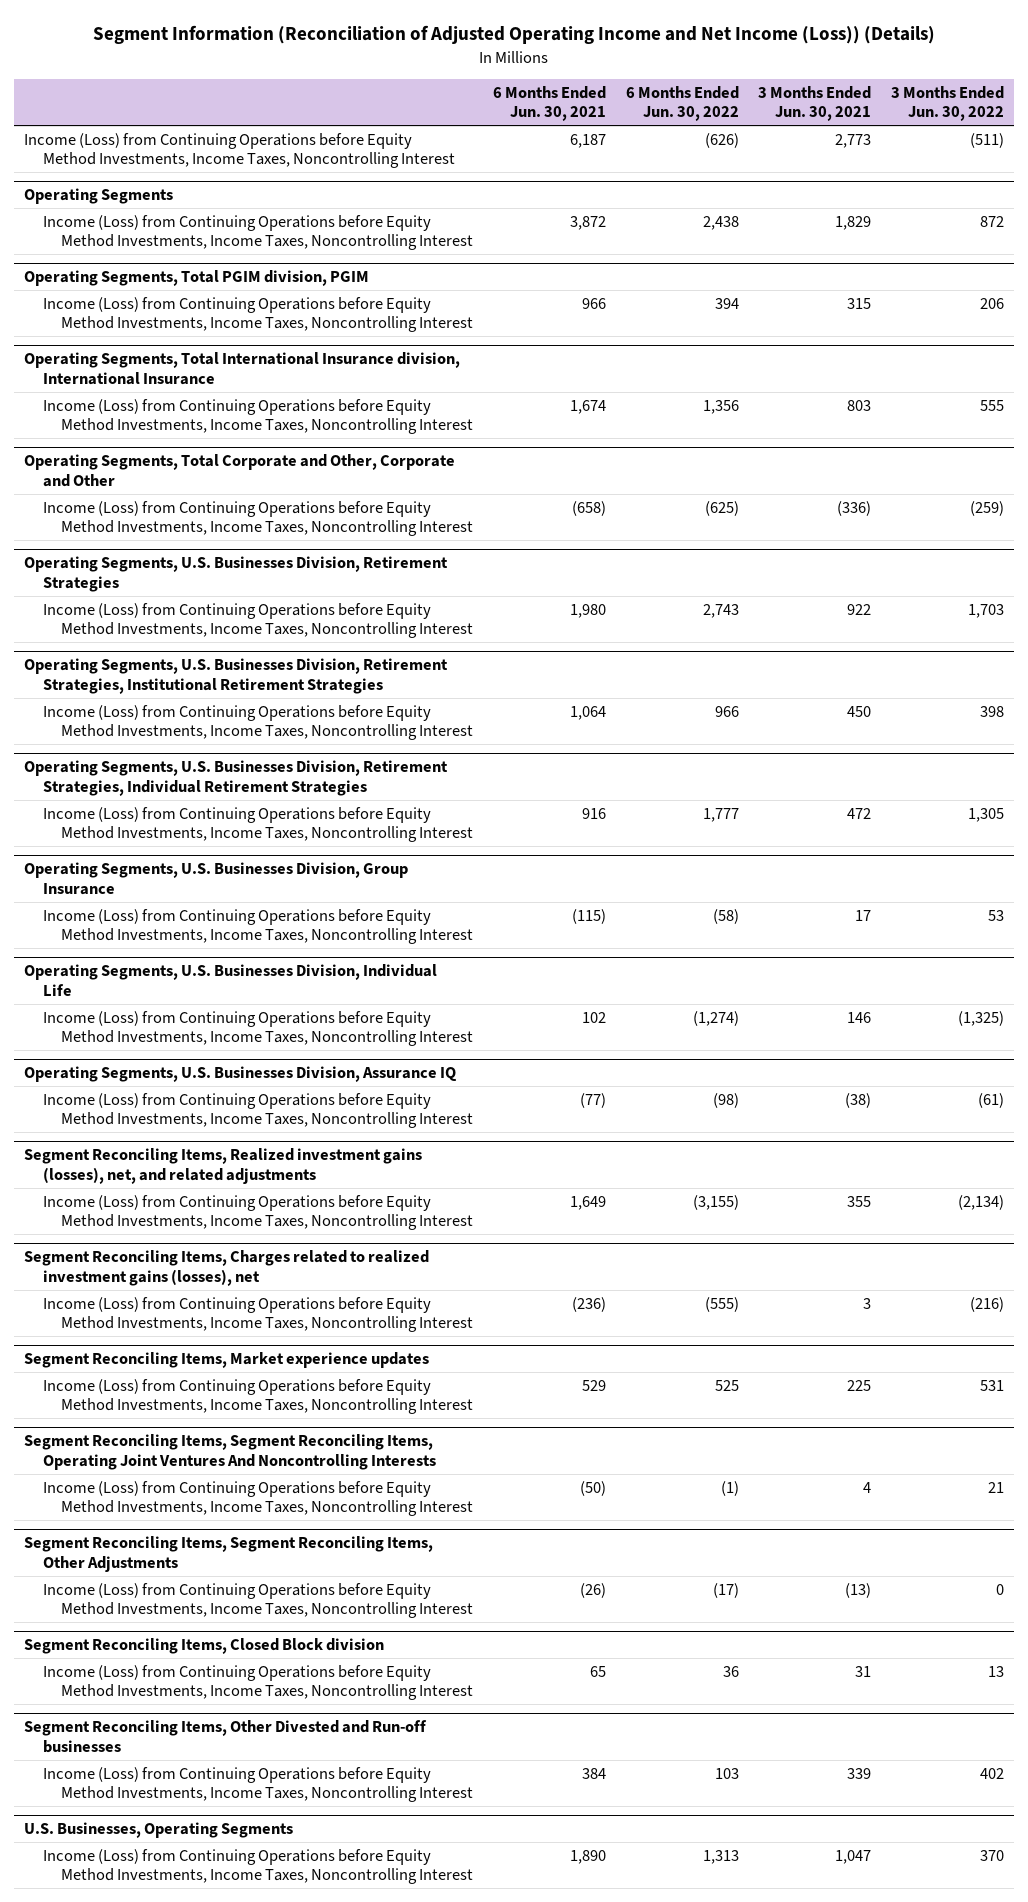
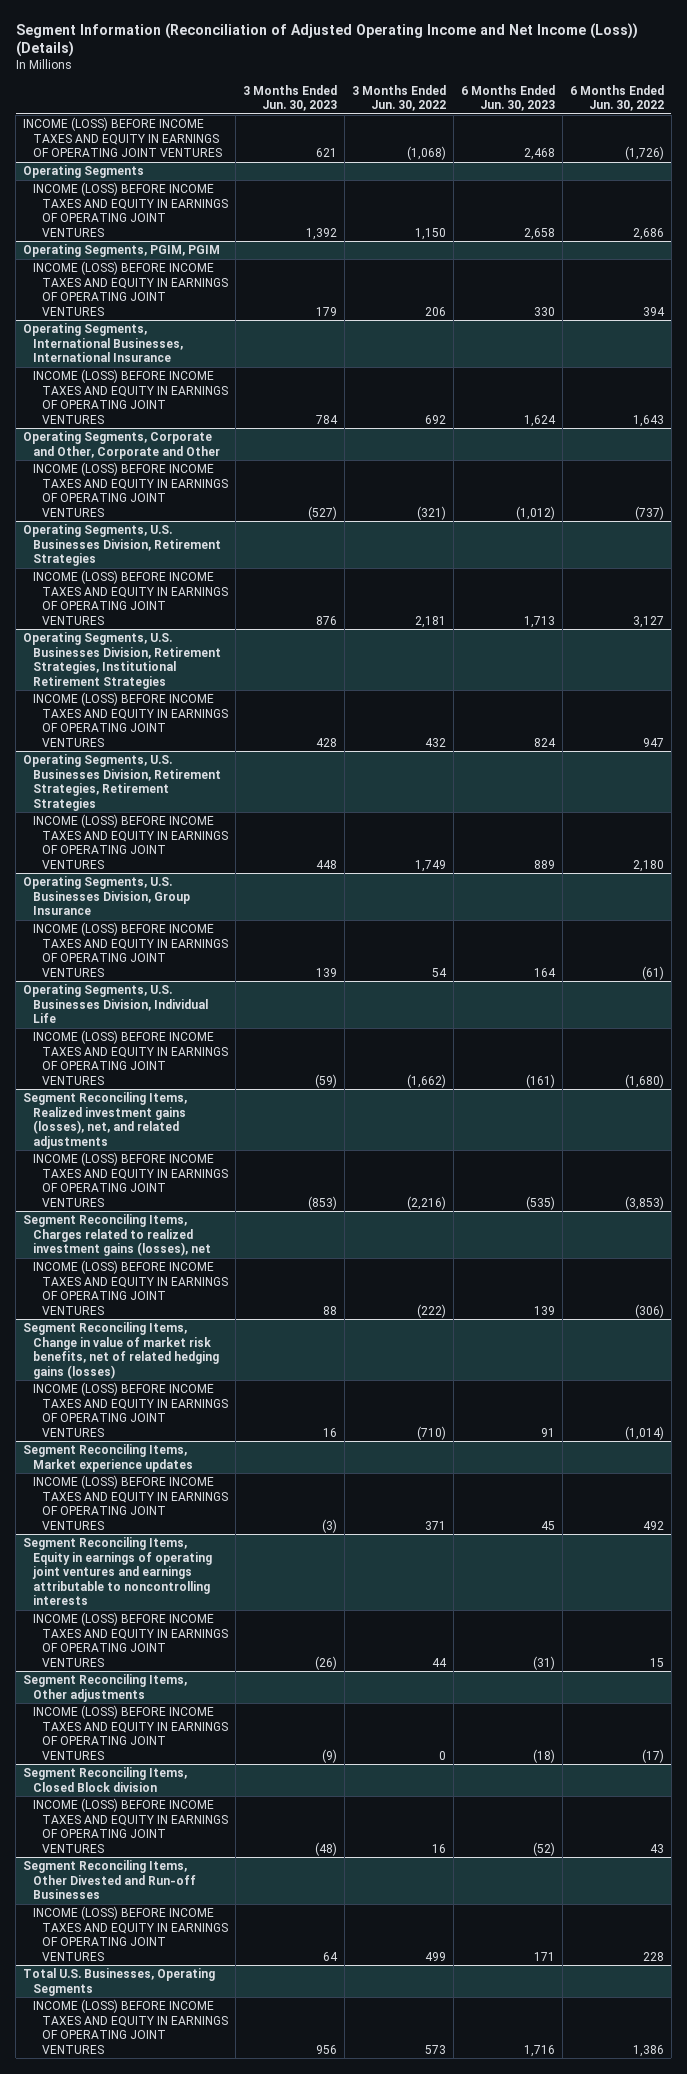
- | 6 Months Ended Jun. 30, 2021 | 6 Months Ended Jun. 30, 2022 | 3 Months Ended Jun. 30, 2021 | 3 Months Ended Jun. 30, 2022
+ | 3 Months Ended Jun. 30, 2023 | 3 Months Ended Jun. 30, 2022 | 6 Months Ended Jun. 30, 2023 | 6 Months Ended Jun. 30, 2022
- Income (Loss) from Continuing Operations before Equity Method Investments, Income Taxes, Noncontrolling Interest | 6,187 | (626) | 2,773 | (511)
+ INCOME (LOSS) BEFORE INCOME TAXES AND EQUITY IN EARNINGS OF OPERATING JOINT VENTURES | 621 | (1,068) | 2,468 | (1,726)
@ Operating Segments
- Income (Loss) from Continuing Operations before Equity Method Investments, Income Taxes, Noncontrolling Interest | 3,872 | 2,438 | 1,829 | 872
- Operating Segments, Total PGIM division, PGIM
- Income (Loss) from Continuing Operations before Equity Method Investments, Income Taxes, Noncontrolling Interest | 966 | 394 | 315 | 206
- Operating Segments, Total International Insurance division, International Insurance
- Income (Loss) from Continuing Operations before Equity Method Investments, Income Taxes, Noncontrolling Interest | 1,674 | 1,356 | 803 | 555
- Operating Segments, Total Corporate and Other, Corporate and Other
- Income (Loss) from Continuing Operations before Equity Method Investments, Income Taxes, Noncontrolling Interest | (658) | (625) | (336) | (259)
@ Operating Segments
+ INCOME (LOSS) BEFORE INCOME TAXES AND EQUITY IN EARNINGS OF OPERATING JOINT VENTURES | 1,392 | 1,150 | 2,658 | 2,686
+ Operating Segments, PGIM, PGIM
+ INCOME (LOSS) BEFORE INCOME TAXES AND EQUITY IN EARNINGS OF OPERATING JOINT VENTURES | 179 | 206 | 330 | 394
+ Operating Segments, International Businesses, International Insurance
+ INCOME (LOSS) BEFORE INCOME TAXES AND EQUITY IN EARNINGS OF OPERATING JOINT VENTURES | 784 | 692 | 1,624 | 1,643
+ Operating Segments, Corporate and Other, Corporate and Other
+ INCOME (LOSS) BEFORE INCOME TAXES AND EQUITY IN EARNINGS OF OPERATING JOINT VENTURES | (527) | (321) | (1,012) | (737)
@ Operating Segments, U.S. Businesses Division, Retirement Strategies
- Income (Loss) from Continuing Operations before Equity Method Investments, Income Taxes, Noncontrolling Interest | 1,980 | 2,743 | 922 | 1,703
+ INCOME (LOSS) BEFORE INCOME TAXES AND EQUITY IN EARNINGS OF OPERATING JOINT VENTURES | 876 | 2,181 | 1,713 | 3,127
@ Operating Segments, U.S. Businesses Division, Retirement Strategies, Institutional Retirement Strategies
- Income (Loss) from Continuing Operations before Equity Method Investments, Income Taxes, Noncontrolling Interest | 1,064 | 966 | 450 | 398
- Operating Segments, U.S. Businesses Division, Retirement Strategies, Individual Retirement Strategies
- Income (Loss) from Continuing Operations before Equity Method Investments, Income Taxes, Noncontrolling Interest | 916 | 1,777 | 472 | 1,305
@ Operating Segments, U.S. Businesses Division, Retirement Strategies, Institutional Retirement Strategies
+ INCOME (LOSS) BEFORE INCOME TAXES AND EQUITY IN EARNINGS OF OPERATING JOINT VENTURES | 428 | 432 | 824 | 947
+ Operating Segments, U.S. Businesses Division, Retirement Strategies, Retirement Strategies
+ INCOME (LOSS) BEFORE INCOME TAXES AND EQUITY IN EARNINGS OF OPERATING JOINT VENTURES | 448 | 1,749 | 889 | 2,180
@ Operating Segments, U.S. Businesses Division, Group Insurance
- Income (Loss) from Continuing Operations before Equity Method Investments, Income Taxes, Noncontrolling Interest | (115) | (58) | 17 | 53
+ INCOME (LOSS) BEFORE INCOME TAXES AND EQUITY IN EARNINGS OF OPERATING JOINT VENTURES | 139 | 54 | 164 | (61)
@ Operating Segments, U.S. Businesses Division, Individual Life
- Income (Loss) from Continuing Operations before Equity Method Investments, Income Taxes, Noncontrolling Interest | 102 | (1,274) | 146 | (1,325)
- Operating Segments, U.S. Businesses Division, Assurance IQ
- Income (Loss) from Continuing Operations before Equity Method Investments, Income Taxes, Noncontrolling Interest | (77) | (98) | (38) | (61)
@ Operating Segments, U.S. Businesses Division, Individual Life
+ INCOME (LOSS) BEFORE INCOME TAXES AND EQUITY IN EARNINGS OF OPERATING JOINT VENTURES | (59) | (1,662) | (161) | (1,680)
@ Segment Reconciling Items, Realized investment gains (losses), net, and related adjustments
- Income (Loss) from Continuing Operations before Equity Method Investments, Income Taxes, Noncontrolling Interest | 1,649 | (3,155) | 355 | (2,134)
+ INCOME (LOSS) BEFORE INCOME TAXES AND EQUITY IN EARNINGS OF OPERATING JOINT VENTURES | (853) | (2,216) | (535) | (3,853)
@ Segment Reconciling Items, Charges related to realized investment gains (losses), net
- Income (Loss) from Continuing Operations before Equity Method Investments, Income Taxes, Noncontrolling Interest | (236) | (555) | 3 | (216)
+ INCOME (LOSS) BEFORE INCOME TAXES AND EQUITY IN EARNINGS OF OPERATING JOINT VENTURES | 88 | (222) | 139 | (306)
+ Segment Reconciling Items, Change in value of market risk benefits, net of related hedging gains (losses)
+ INCOME (LOSS) BEFORE INCOME TAXES AND EQUITY IN EARNINGS OF OPERATING JOINT VENTURES | 16 | (710) | 91 | (1,014)
@ Segment Reconciling Items, Market experience updates
- Income (Loss) from Continuing Operations before Equity Method Investments, Income Taxes, Noncontrolling Interest | 529 | 525 | 225 | 531
- Segment Reconciling Items, Segment Reconciling Items, Operating Joint Ventures And Noncontrolling Interests
- Income (Loss) from Continuing Operations before Equity Method Investments, Income Taxes, Noncontrolling Interest | (50) | (1) | 4 | 21
- Segment Reconciling Items, Segment Reconciling Items, Other Adjustments
- Income (Loss) from Continuing Operations before Equity Method Investments, Income Taxes, Noncontrolling Interest | (26) | (17) | (13) | 0
@ Segment Reconciling Items, Market experience updates
+ INCOME (LOSS) BEFORE INCOME TAXES AND EQUITY IN EARNINGS OF OPERATING JOINT VENTURES | (3) | 371 | 45 | 492
+ Segment Reconciling Items, Equity in earnings of operating joint ventures and earnings attributable to noncontrolling interests
+ INCOME (LOSS) BEFORE INCOME TAXES AND EQUITY IN EARNINGS OF OPERATING JOINT VENTURES | (26) | 44 | (31) | 15
+ Segment Reconciling Items, Other adjustments
+ INCOME (LOSS) BEFORE INCOME TAXES AND EQUITY IN EARNINGS OF OPERATING JOINT VENTURES | (9) | 0 | (18) | (17)
@ Segment Reconciling Items, Closed Block division
- Income (Loss) from Continuing Operations before Equity Method Investments, Income Taxes, Noncontrolling Interest | 65 | 36 | 31 | 13
- Segment Reconciling Items, Other Divested and Run-off businesses
- Income (Loss) from Continuing Operations before Equity Method Investments, Income Taxes, Noncontrolling Interest | 384 | 103 | 339 | 402
- U.S. Businesses, Operating Segments
- Income (Loss) from Continuing Operations before Equity Method Investments, Income Taxes, Noncontrolling Interest | 1,890 | 1,313 | 1,047 | 370
@ Segment Reconciling Items, Closed Block division
+ INCOME (LOSS) BEFORE INCOME TAXES AND EQUITY IN EARNINGS OF OPERATING JOINT VENTURES | (48) | 16 | (52) | 43
+ Segment Reconciling Items, Other Divested and Run-off Businesses
+ INCOME (LOSS) BEFORE INCOME TAXES AND EQUITY IN EARNINGS OF OPERATING JOINT VENTURES | 64 | 499 | 171 | 228
+ Total U.S. Businesses, Operating Segments
+ INCOME (LOSS) BEFORE INCOME TAXES AND EQUITY IN EARNINGS OF OPERATING JOINT VENTURES | 956 | 573 | 1,716 | 1,386

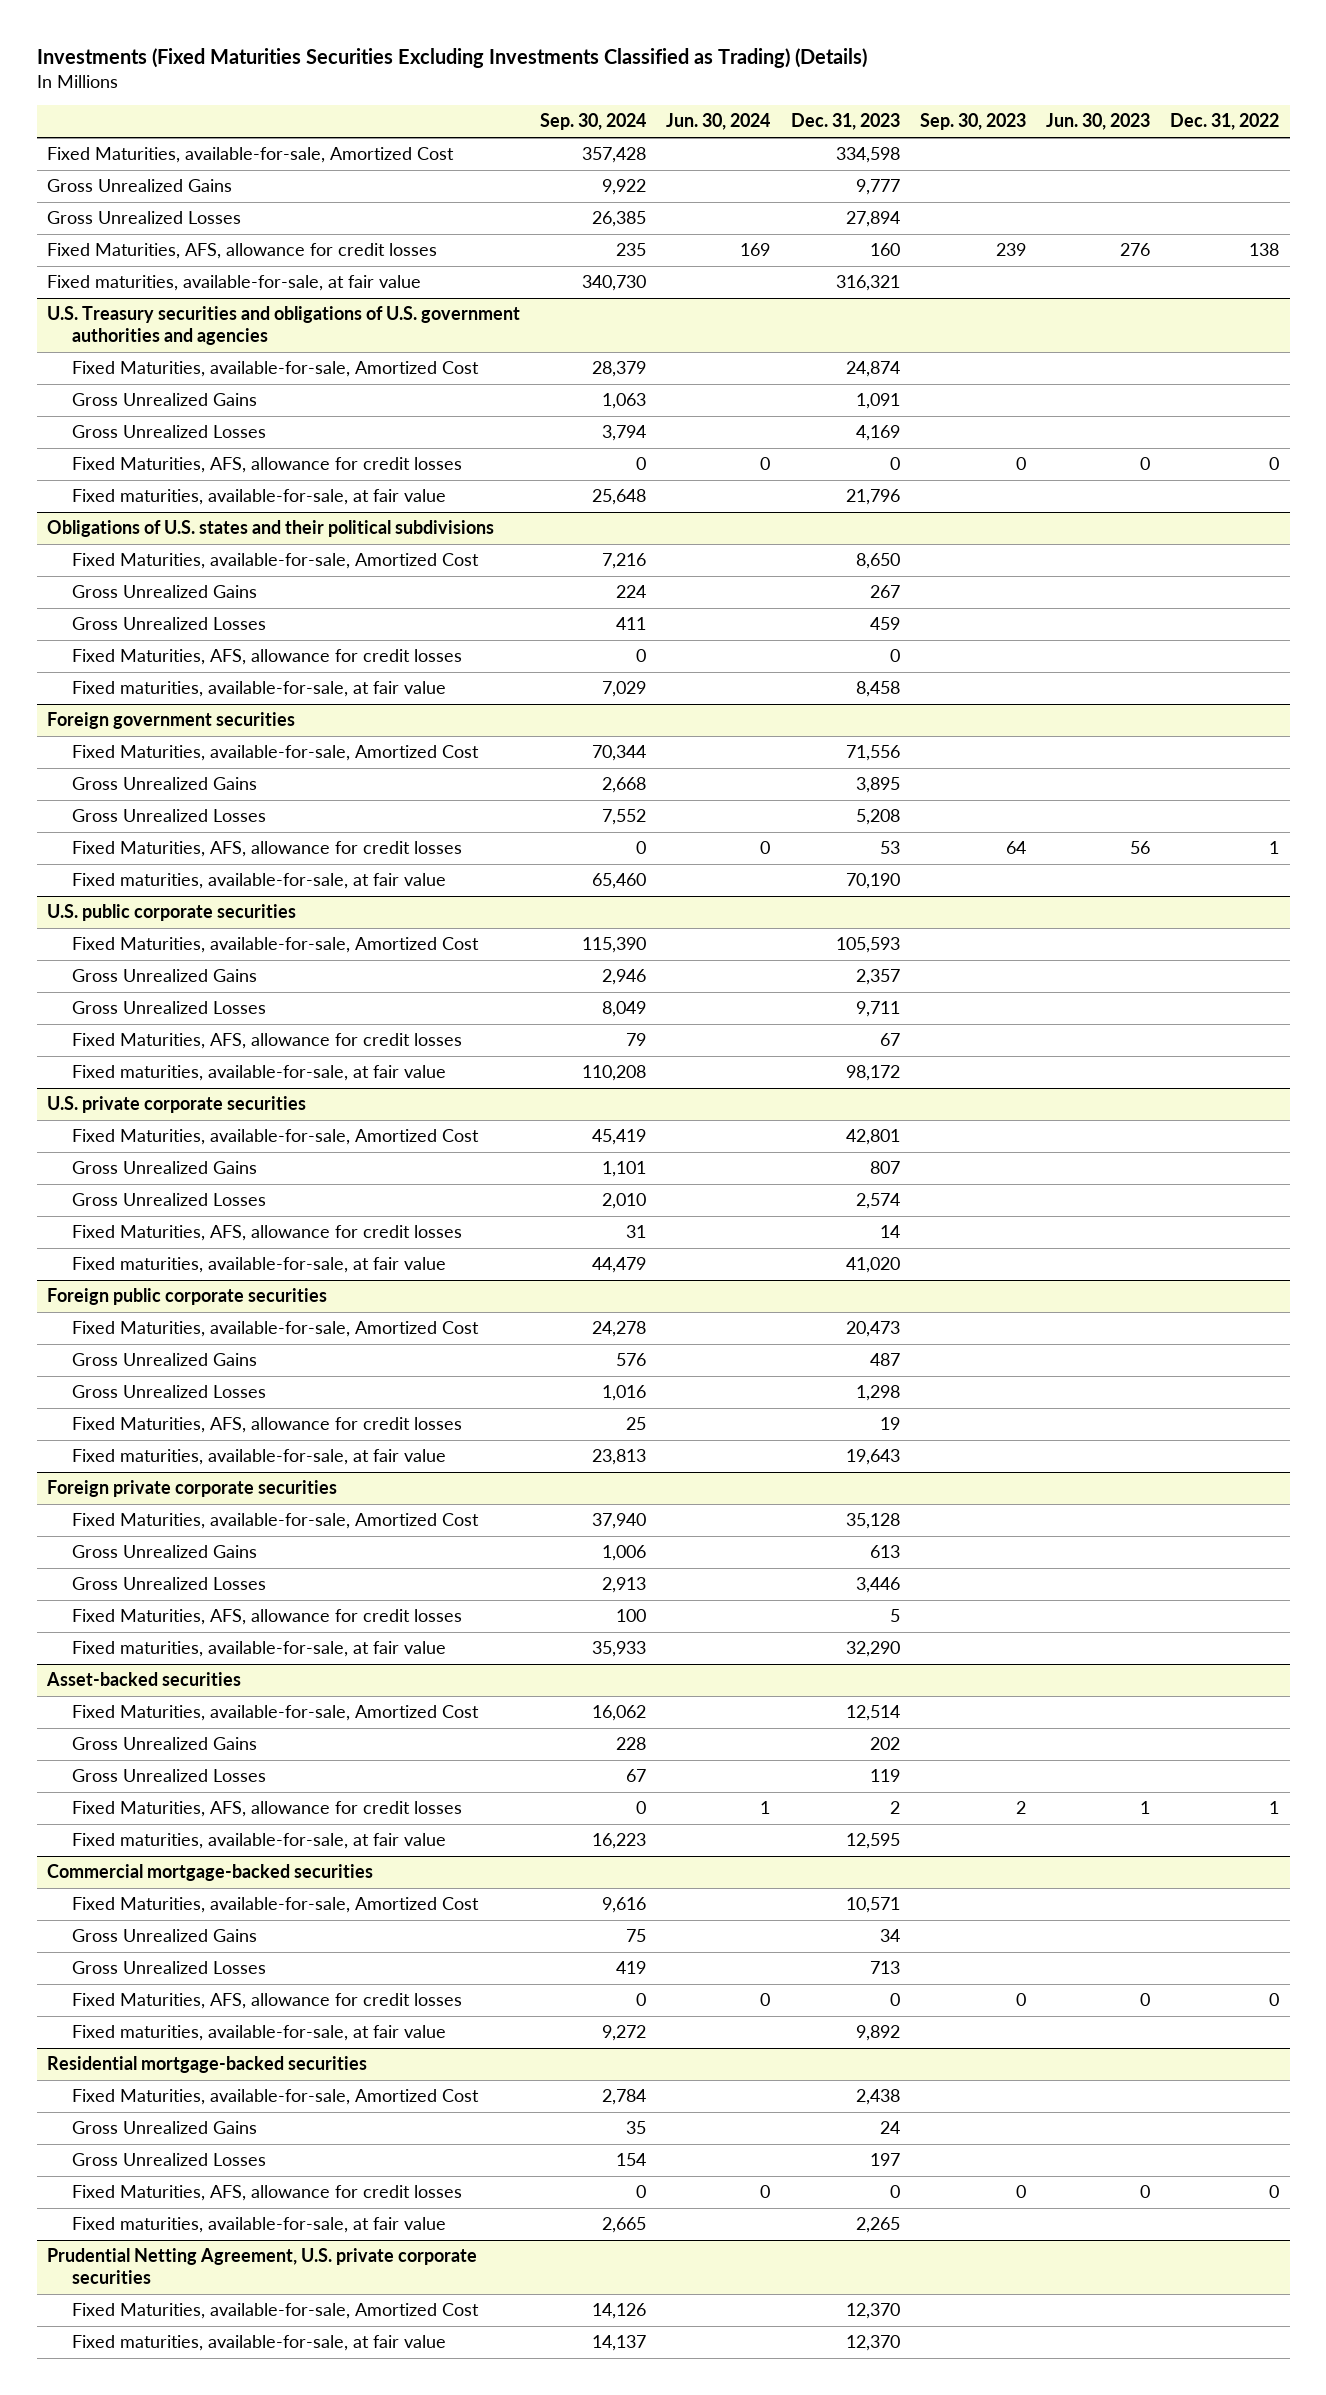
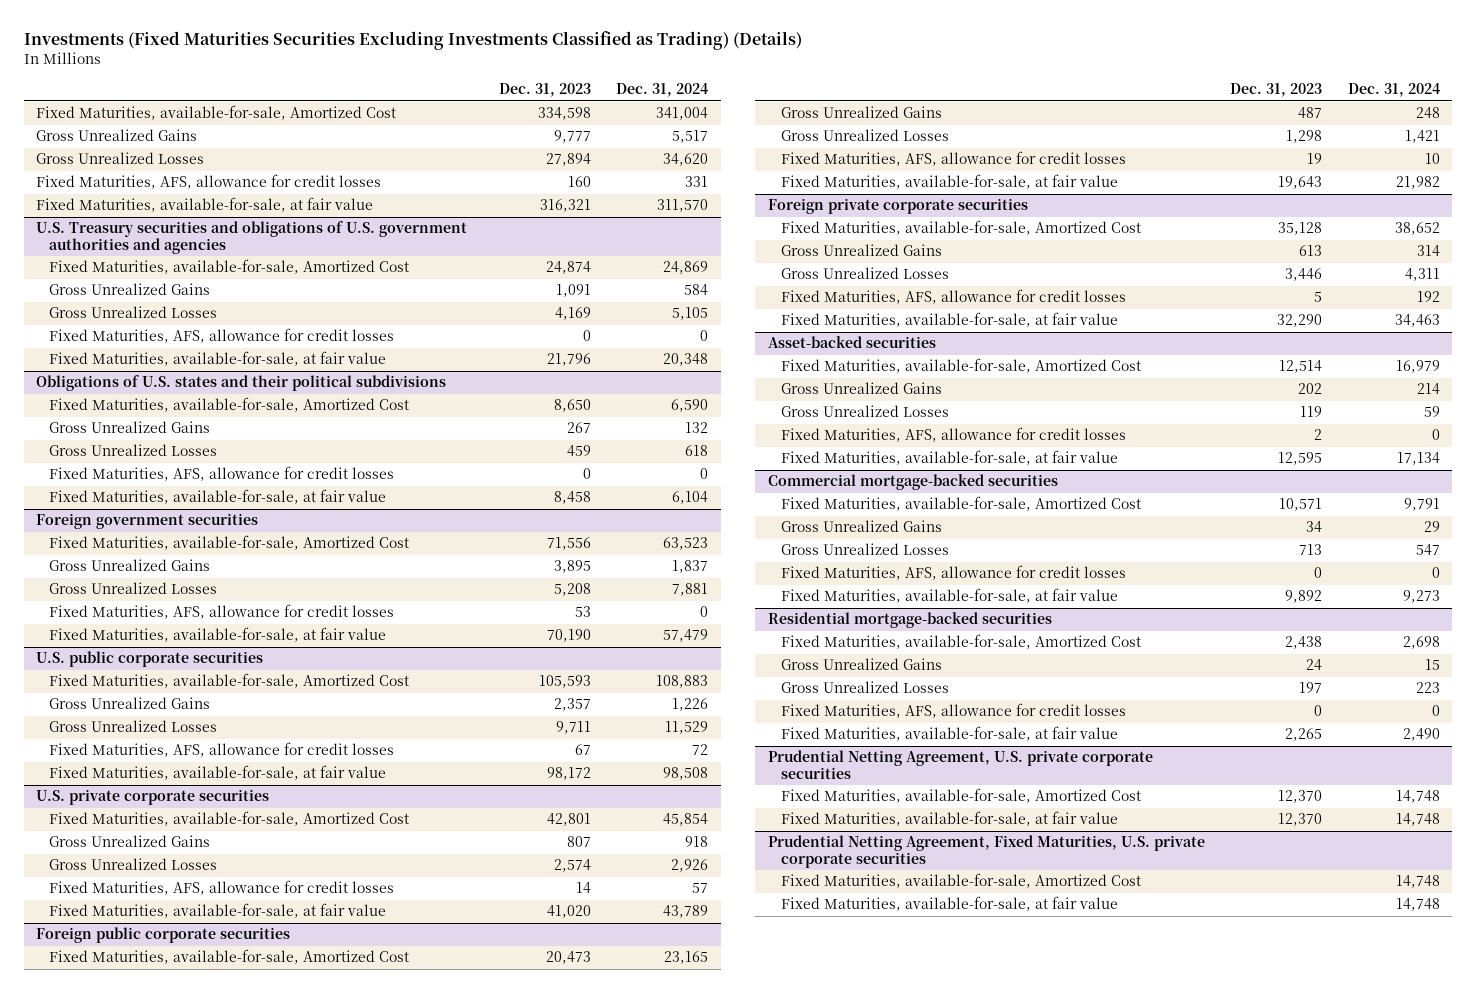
- | Sep. 30, 2024 | Jun. 30, 2024 | Dec. 31, 2023 | Sep. 30, 2023 | Jun. 30, 2023 | Dec. 31, 2022
+ | Dec. 31, 2023 | Dec. 31, 2024
- Fixed maturities, available-for-sale, at fair value | 340,730 | | 316,321 | | |
+ Fixed Maturities, available-for-sale, at fair value | 316,321 | 311,570
@ U.S. Treasury securities and obligations of U.S. government authorities and agencies
- Fixed maturities, available-for-sale, at fair value | 25,648 | | 21,796 | | |
+ Fixed Maturities, available-for-sale, at fair value | 21,796 | 20,348
@ Obligations of U.S. states and their political subdivisions
- Fixed maturities, available-for-sale, at fair value | 7,029 | | 8,458 | | |
+ Fixed Maturities, available-for-sale, at fair value | 8,458 | 6,104
@ Foreign government securities
- Fixed maturities, available-for-sale, at fair value | 65,460 | | 70,190 | | |
+ Fixed Maturities, available-for-sale, at fair value | 70,190 | 57,479
@ U.S. public corporate securities
- Fixed maturities, available-for-sale, at fair value | 110,208 | | 98,172 | | |
+ Fixed Maturities, available-for-sale, at fair value | 98,172 | 98,508
@ U.S. private corporate securities
- Fixed maturities, available-for-sale, at fair value | 44,479 | | 41,020 | | |
+ Fixed Maturities, available-for-sale, at fair value | 41,020 | 43,789
@ Foreign public corporate securities
- Fixed maturities, available-for-sale, at fair value | 23,813 | | 19,643 | | |
+ Fixed Maturities, available-for-sale, at fair value | 19,643 | 21,982
@ Foreign private corporate securities
- Fixed maturities, available-for-sale, at fair value | 35,933 | | 32,290 | | |
+ Fixed Maturities, available-for-sale, at fair value | 32,290 | 34,463
@ Asset-backed securities
- Fixed maturities, available-for-sale, at fair value | 16,223 | | 12,595 | | |
+ Fixed Maturities, available-for-sale, at fair value | 12,595 | 17,134
@ Commercial mortgage-backed securities
- Fixed maturities, available-for-sale, at fair value | 9,272 | | 9,892 | | |
+ Fixed Maturities, available-for-sale, at fair value | 9,892 | 9,273
@ Residential mortgage-backed securities
- Fixed maturities, available-for-sale, at fair value | 2,665 | | 2,265 | | |
+ Fixed Maturities, available-for-sale, at fair value | 2,265 | 2,490
@ Prudential Netting Agreement, U.S. private corporate securities
- Fixed maturities, available-for-sale, at fair value | 14,137 | | 12,370 | | |
+ Fixed Maturities, available-for-sale, at fair value | 12,370 | 14,748
+ Prudential Netting Agreement, Fixed Maturities, U.S. private corporate securities
+ Fixed Maturities, available-for-sale, Amortized Cost | | 14,748
+ Fixed Maturities, available-for-sale, at fair value | | 14,748

